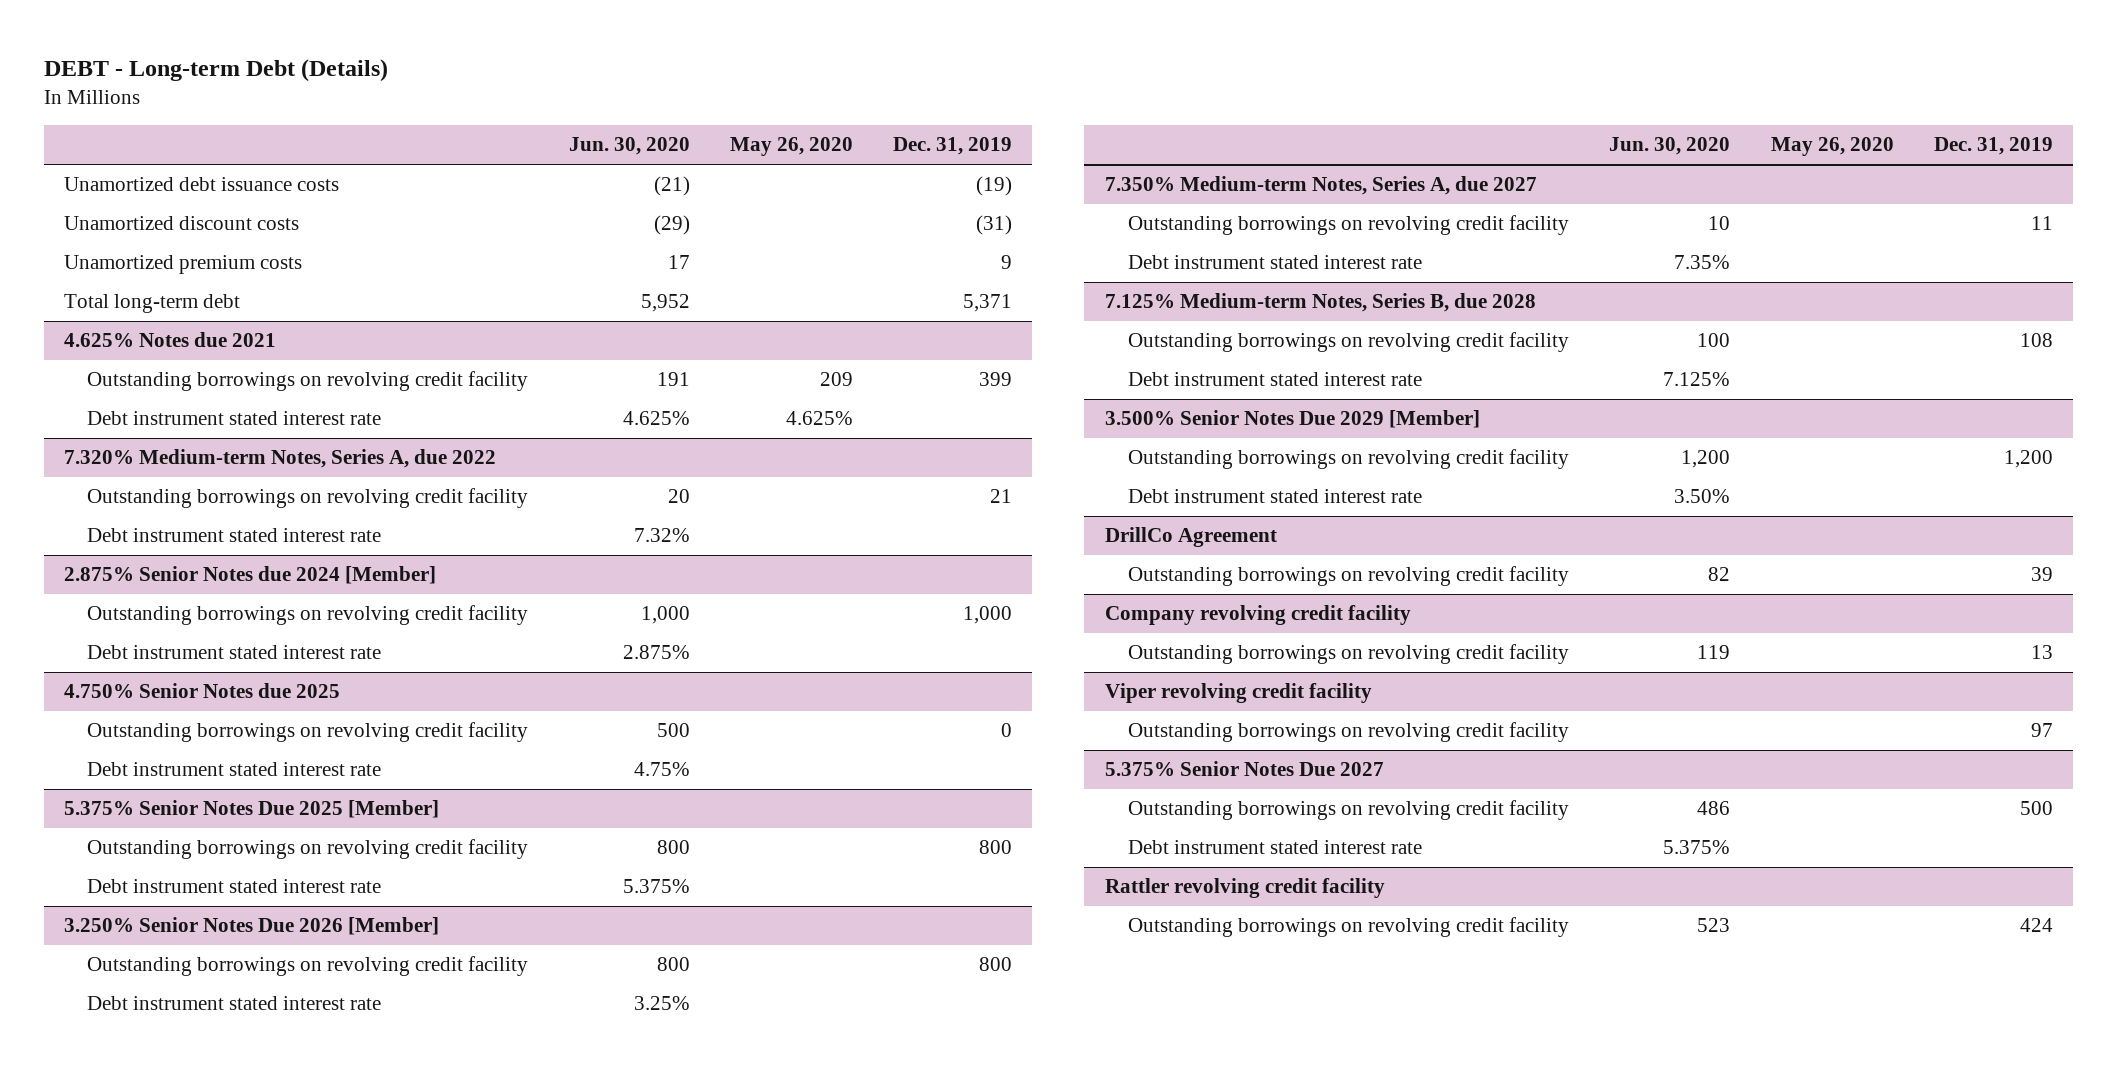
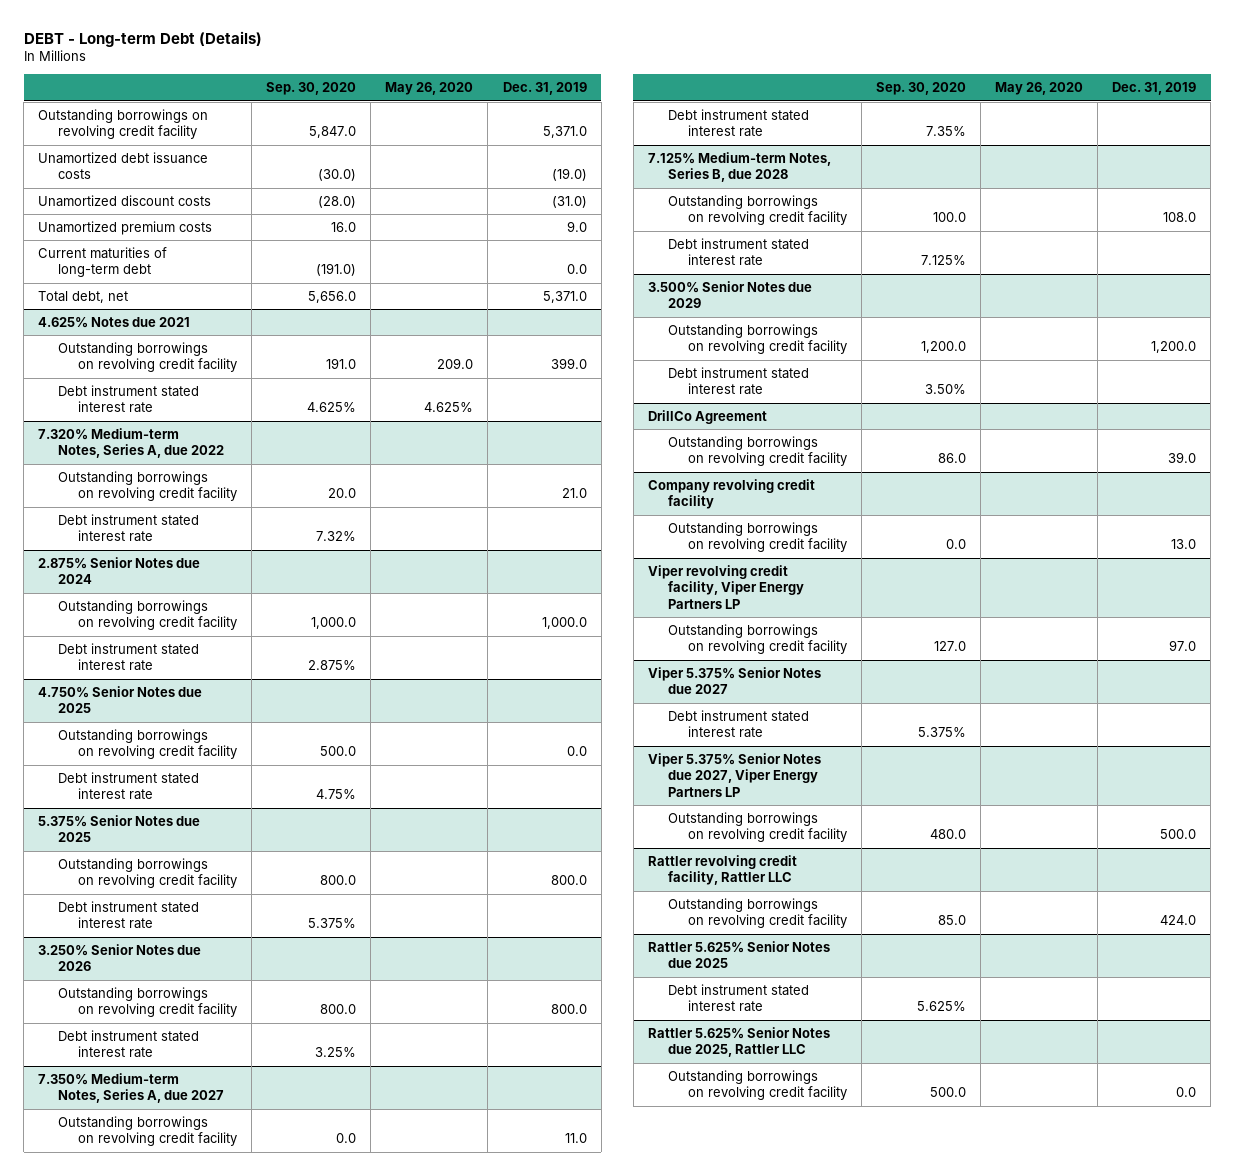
- | Jun. 30, 2020 | May 26, 2020 | Dec. 31, 2019
+ | Sep. 30, 2020 | May 26, 2020 | Dec. 31, 2019
- Unamortized debt issuance costs | (21) | | (19)
- Unamortized discount costs | (29) | | (31)
- Unamortized premium costs | 17 | | 9
- Total long-term debt | 5,952 | | 5,371
+ Outstanding borrowings on revolving credit facility | 5,847.0 | | 5,371.0
+ Unamortized debt issuance costs | (30.0) | | (19.0)
+ Unamortized discount costs | (28.0) | | (31.0)
+ Unamortized premium costs | 16.0 | | 9.0
+ Current maturities of long-term debt | (191.0) | | 0.0
+ Total debt, net | 5,656.0 | | 5,371.0
@ 4.625% Notes due 2021
- Outstanding borrowings on revolving credit facility | 191 | 209 | 399
+ Outstanding borrowings on revolving credit facility | 191.0 | 209.0 | 399.0
@ 7.320% Medium-term Notes, Series A, due 2022
- Outstanding borrowings on revolving credit facility | 20 | | 21
+ Outstanding borrowings on revolving credit facility | 20.0 | | 21.0
- 2.875% Senior Notes due 2024 [Member]
- Outstanding borrowings on revolving credit facility | 1,000 | | 1,000
+ 2.875% Senior Notes due 2024
+ Outstanding borrowings on revolving credit facility | 1,000.0 | | 1,000.0
@ 4.750% Senior Notes due 2025
- Outstanding borrowings on revolving credit facility | 500 | | 0
+ Outstanding borrowings on revolving credit facility | 500.0 | | 0.0
- 5.375% Senior Notes Due 2025 [Member]
- Outstanding borrowings on revolving credit facility | 800 | | 800
+ 5.375% Senior Notes due 2025
+ Outstanding borrowings on revolving credit facility | 800.0 | | 800.0
- 3.250% Senior Notes Due 2026 [Member]
- Outstanding borrowings on revolving credit facility | 800 | | 800
+ 3.250% Senior Notes due 2026
+ Outstanding borrowings on revolving credit facility | 800.0 | | 800.0
@ 7.350% Medium-term Notes, Series A, due 2027
- Outstanding borrowings on revolving credit facility | 10 | | 11
+ Outstanding borrowings on revolving credit facility | 0.0 | | 11.0
@ 7.125% Medium-term Notes, Series B, due 2028
- Outstanding borrowings on revolving credit facility | 100 | | 108
+ Outstanding borrowings on revolving credit facility | 100.0 | | 108.0
- 3.500% Senior Notes Due 2029 [Member]
- Outstanding borrowings on revolving credit facility | 1,200 | | 1,200
+ 3.500% Senior Notes due 2029
+ Outstanding borrowings on revolving credit facility | 1,200.0 | | 1,200.0
@ DrillCo Agreement
- Outstanding borrowings on revolving credit facility | 82 | | 39
+ Outstanding borrowings on revolving credit facility | 86.0 | | 39.0
@ Company revolving credit facility
- Outstanding borrowings on revolving credit facility | 119 | | 13
- Viper revolving credit facility
- Outstanding borrowings on revolving credit facility | | | 97
- 5.375% Senior Notes Due 2027
- Outstanding borrowings on revolving credit facility | 486 | | 500
@ Company revolving credit facility
+ Outstanding borrowings on revolving credit facility | 0.0 | | 13.0
+ Viper revolving credit facility, Viper Energy Partners LP
+ Outstanding borrowings on revolving credit facility | 127.0 | | 97.0
+ Viper 5.375% Senior Notes due 2027
- Rattler revolving credit facility
- Outstanding borrowings on revolving credit facility | 523 | | 424
+ Viper 5.375% Senior Notes due 2027, Viper Energy Partners LP
+ Outstanding borrowings on revolving credit facility | 480.0 | | 500.0
+ Rattler revolving credit facility, Rattler LLC
+ Outstanding borrowings on revolving credit facility | 85.0 | | 424.0
+ Rattler 5.625% Senior Notes due 2025
+ Debt instrument stated interest rate | 5.625% | |
+ Rattler 5.625% Senior Notes due 2025, Rattler LLC
+ Outstanding borrowings on revolving credit facility | 500.0 | | 0.0

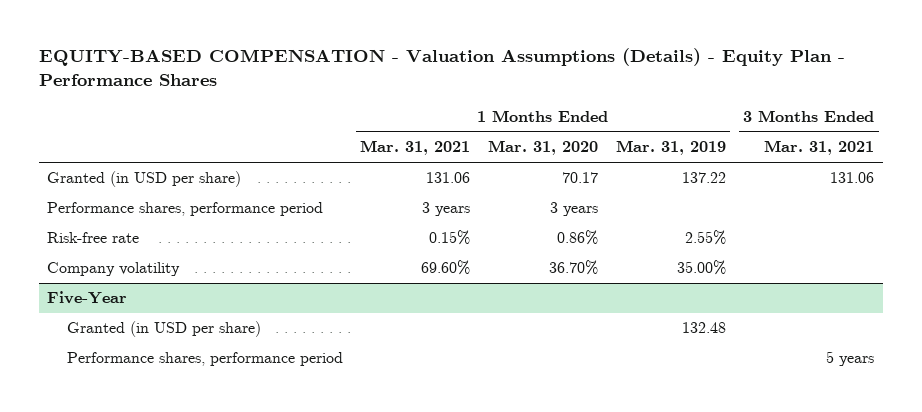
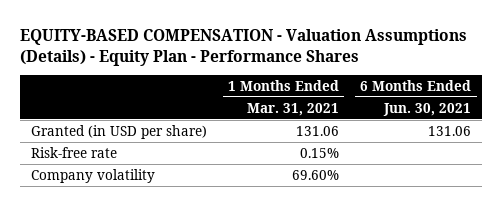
- | 1 Months Ended Mar. 31, 2021 | 1 Months Ended Mar. 31, 2020 | 1 Months Ended Mar. 31, 2019 | 3 Months Ended Mar. 31, 2021
+ | 1 Months Ended Mar. 31, 2021 | 6 Months Ended Jun. 30, 2021
- Performance shares, performance period | 3 years | 3 years | |
- Five-Year
- Granted (in USD per share) | | | 132.48 |
- Performance shares, performance period | | | | 5 years

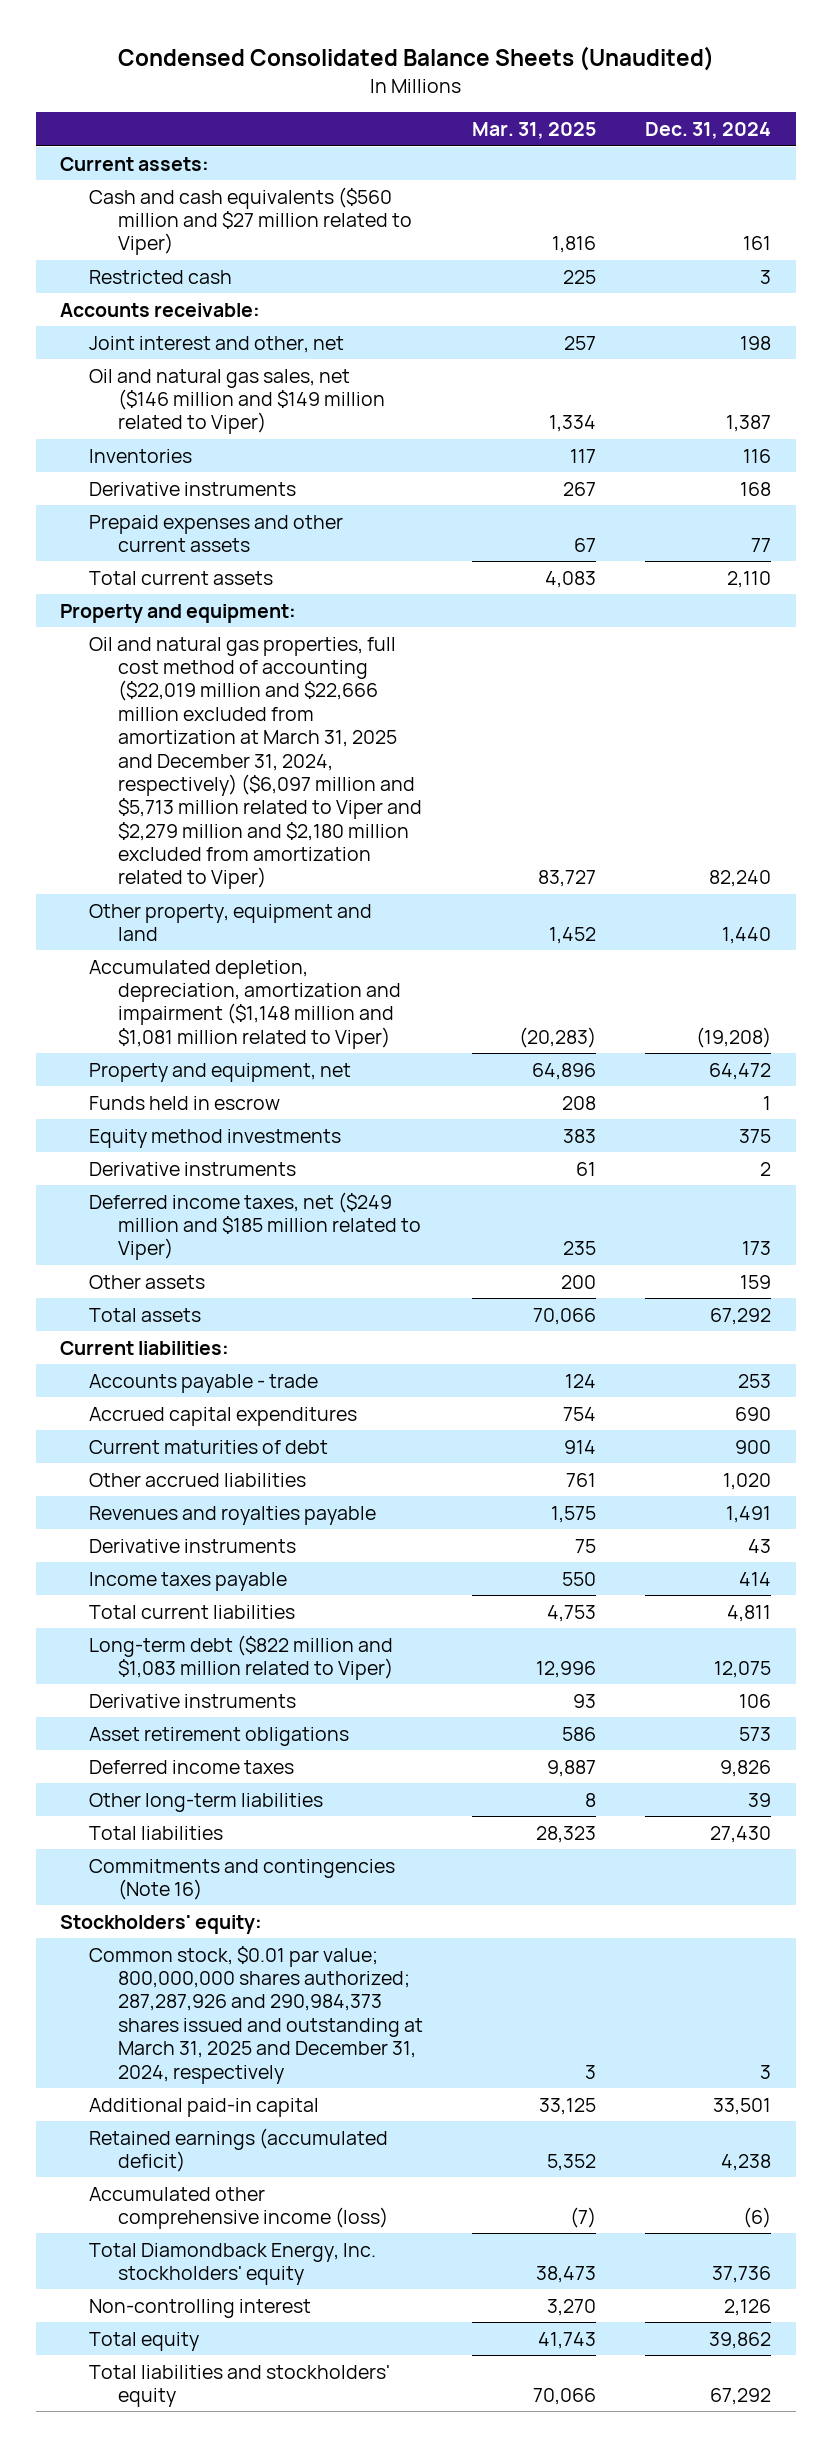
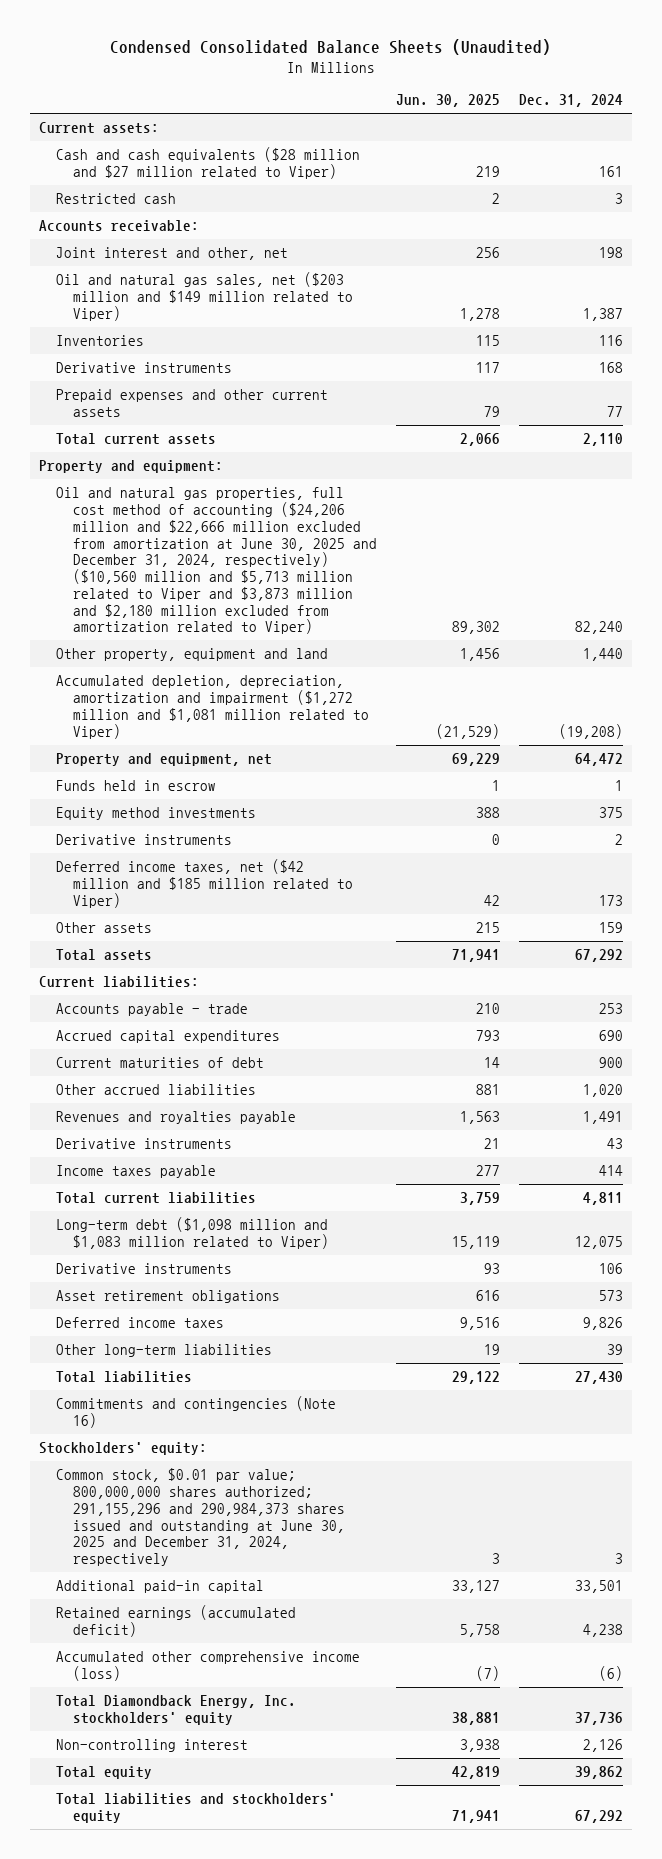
- | Mar. 31, 2025 | Dec. 31, 2024
+ | Jun. 30, 2025 | Dec. 31, 2024
- Cash and cash equivalents ($560 million and $27 million related to Viper) | 1,816 | 161
+ Cash and cash equivalents ($28 million and $27 million related to Viper) | 219 | 161
- Oil and natural gas sales, net ($146 million and $149 million related to Viper) | 1,334 | 1,387
+ Oil and natural gas sales, net ($203 million and $149 million related to Viper) | 1,278 | 1,387
- Oil and natural gas properties, full cost method of accounting ($22,019 million and $22,666 million excluded from amortization at March 31, 2025 and December 31, 2024, respectively) ($6,097 million and $5,713 million related to Viper and $2,279 million and $2,180 million excluded from amortization related to Viper) | 83,727 | 82,240
+ Oil and natural gas properties, full cost method of accounting ($24,206 million and $22,666 million excluded from amortization at June 30, 2025 and December 31, 2024, respectively) ($10,560 million and $5,713 million related to Viper and $3,873 million and $2,180 million excluded from amortization related to Viper) | 89,302 | 82,240
- Accumulated depletion, depreciation, amortization and impairment ($1,148 million and $1,081 million related to Viper) | (20,283) | (19,208)
+ Accumulated depletion, depreciation, amortization and impairment ($1,272 million and $1,081 million related to Viper) | (21,529) | (19,208)
- Deferred income taxes, net ($249 million and $185 million related to Viper) | 235 | 173
+ Deferred income taxes, net ($42 million and $185 million related to Viper) | 42 | 173
- Long-term debt ($822 million and $1,083 million related to Viper) | 12,996 | 12,075
+ Long-term debt ($1,098 million and $1,083 million related to Viper) | 15,119 | 12,075
- Common stock, $0.01 par value; 800,000,000 shares authorized; 287,287,926 and 290,984,373 shares issued and outstanding at March 31, 2025 and December 31, 2024, respectively | 3 | 3
+ Common stock, $0.01 par value; 800,000,000 shares authorized; 291,155,296 and 290,984,373 shares issued and outstanding at June 30, 2025 and December 31, 2024, respectively | 3 | 3

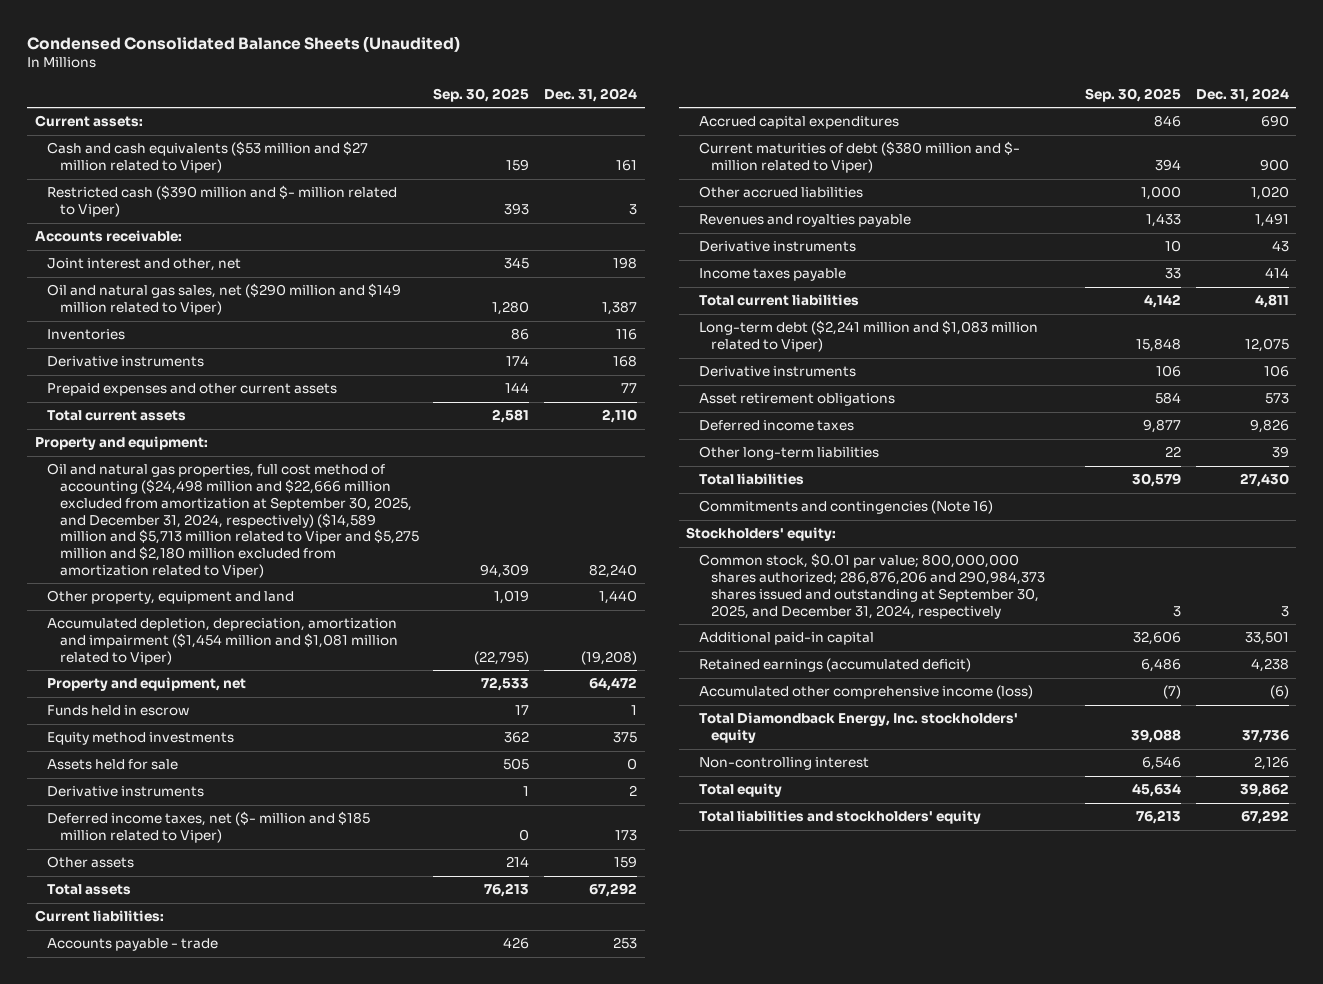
- | Jun. 30, 2025 | Dec. 31, 2024
+ | Sep. 30, 2025 | Dec. 31, 2024
- Cash and cash equivalents ($28 million and $27 million related to Viper) | 219 | 161
- Restricted cash | 2 | 3
+ Cash and cash equivalents ($53 million and $27 million related to Viper) | 159 | 161
+ Restricted cash ($390 million and $- million related to Viper) | 393 | 3
- Oil and natural gas sales, net ($203 million and $149 million related to Viper) | 1,278 | 1,387
+ Oil and natural gas sales, net ($290 million and $149 million related to Viper) | 1,280 | 1,387
- Oil and natural gas properties, full cost method of accounting ($24,206 million and $22,666 million excluded from amortization at June 30, 2025 and December 31, 2024, respectively) ($10,560 million and $5,713 million related to Viper and $3,873 million and $2,180 million excluded from amortization related to Viper) | 89,302 | 82,240
+ Oil and natural gas properties, full cost method of accounting ($24,498 million and $22,666 million excluded from amortization at September 30, 2025, and December 31, 2024, respectively) ($14,589 million and $5,713 million related to Viper and $5,275 million and $2,180 million excluded from amortization related to Viper) | 94,309 | 82,240
- Accumulated depletion, depreciation, amortization and impairment ($1,272 million and $1,081 million related to Viper) | (21,529) | (19,208)
+ Accumulated depletion, depreciation, amortization and impairment ($1,454 million and $1,081 million related to Viper) | (22,795) | (19,208)
+ Assets held for sale | 505 | 0
- Deferred income taxes, net ($42 million and $185 million related to Viper) | 42 | 173
+ Deferred income taxes, net ($- million and $185 million related to Viper) | 0 | 173
- Current maturities of debt | 14 | 900
+ Current maturities of debt ($380 million and $- million related to Viper) | 394 | 900
- Long-term debt ($1,098 million and $1,083 million related to Viper) | 15,119 | 12,075
+ Long-term debt ($2,241 million and $1,083 million related to Viper) | 15,848 | 12,075
- Common stock, $0.01 par value; 800,000,000 shares authorized; 291,155,296 and 290,984,373 shares issued and outstanding at June 30, 2025 and December 31, 2024, respectively | 3 | 3
+ Common stock, $0.01 par value; 800,000,000 shares authorized; 286,876,206 and 290,984,373 shares issued and outstanding at September 30, 2025, and December 31, 2024, respectively | 3 | 3

